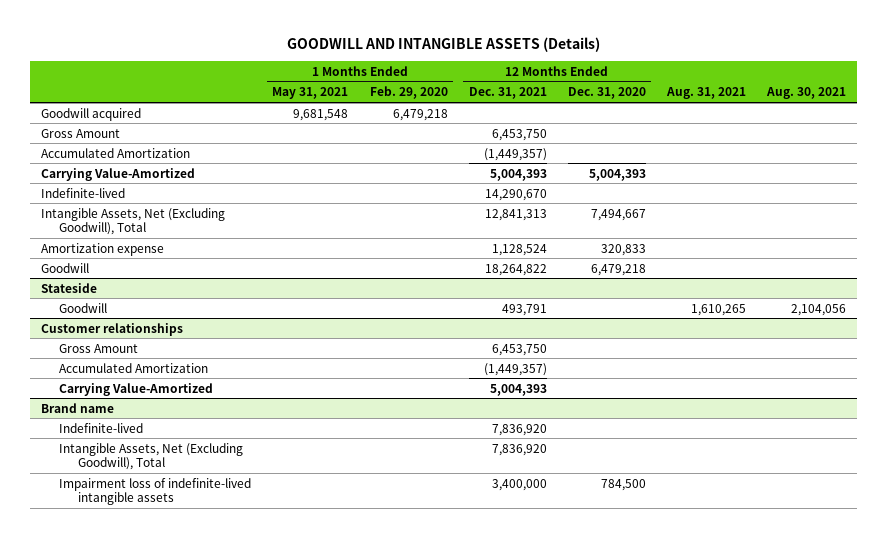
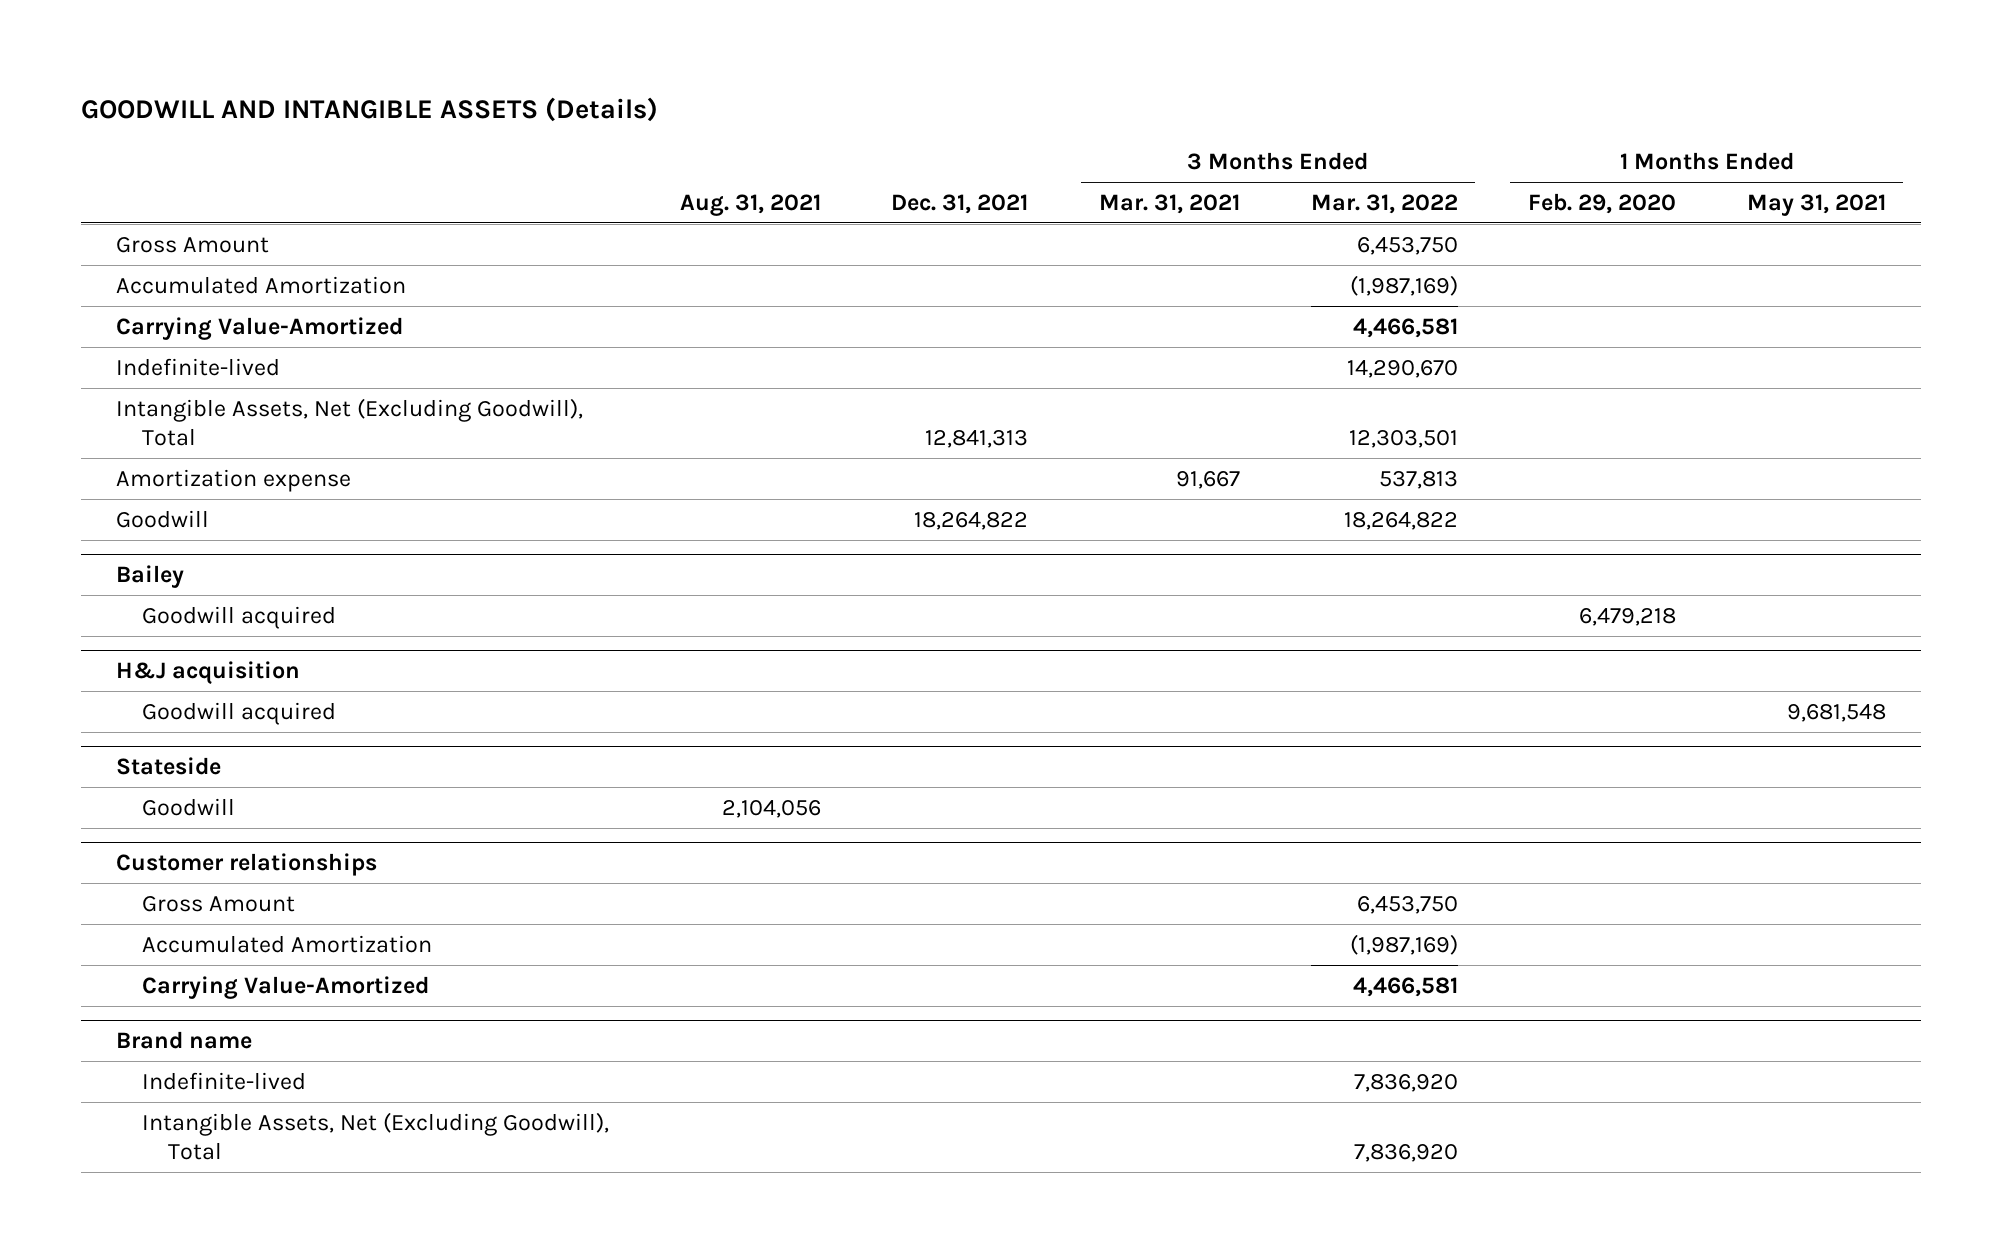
- | 1 Months Ended May 31, 2021 | 1 Months Ended Feb. 29, 2020 | 12 Months Ended Dec. 31, 2021 | 12 Months Ended Dec. 31, 2020 | Aug. 31, 2021 | Aug. 30, 2021
+ | Aug. 31, 2021 | Dec. 31, 2021 | 3 Months Ended Mar. 31, 2021 | 3 Months Ended Mar. 31, 2022 | 1 Months Ended Feb. 29, 2020 | 1 Months Ended May 31, 2021
- Goodwill acquired | 9,681,548 | 6,479,218 | | | |
+ Bailey
+ Goodwill acquired | | | | | 6,479,218 |
+ H&J acquisition
+ Goodwill acquired | | | | | | 9,681,548
@ Stateside
- Goodwill | | | 493,791 | | 1,610,265 | 2,104,056
+ Goodwill | 2,104,056 | | | | |
@ Brand name
- Impairment loss of indefinite-lived intangible assets | | | 3,400,000 | 784,500 | |

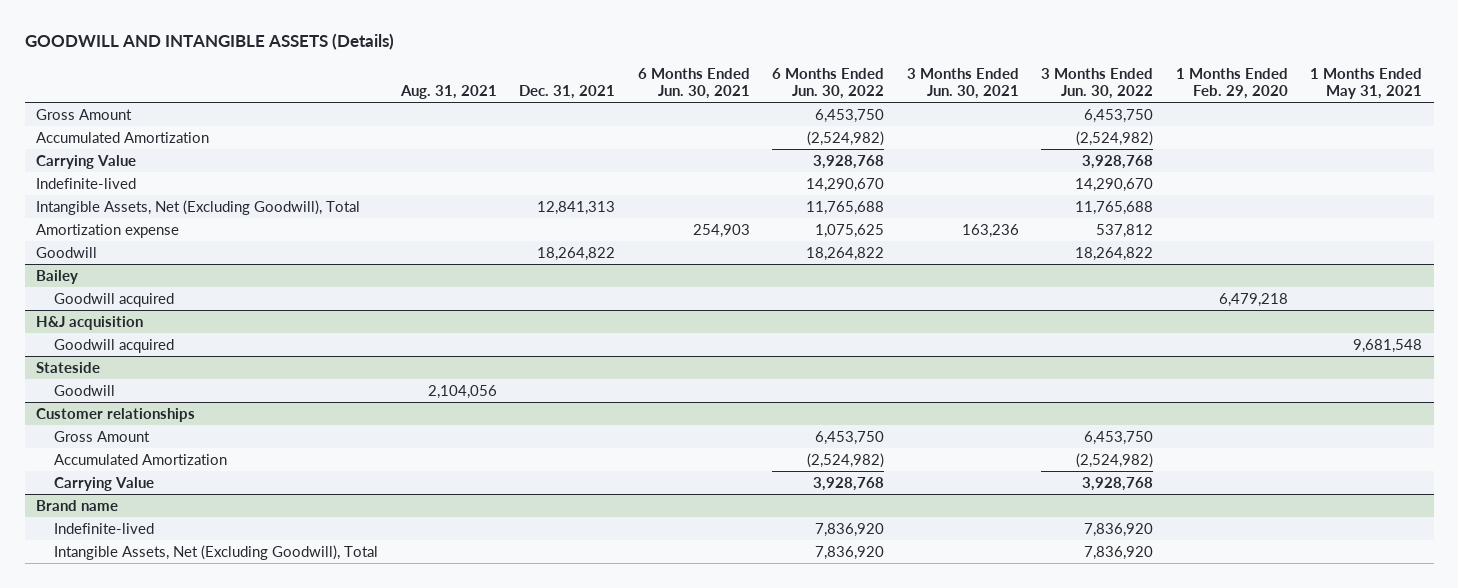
- | Aug. 31, 2021 | Dec. 31, 2021 | 3 Months Ended Mar. 31, 2021 | 3 Months Ended Mar. 31, 2022 | 1 Months Ended Feb. 29, 2020 | 1 Months Ended May 31, 2021
+ | Aug. 31, 2021 | Dec. 31, 2021 | 6 Months Ended Jun. 30, 2021 | 6 Months Ended Jun. 30, 2022 | 3 Months Ended Jun. 30, 2021 | 3 Months Ended Jun. 30, 2022 | 1 Months Ended Feb. 29, 2020 | 1 Months Ended May 31, 2021
- Carrying Value-Amortized | | | | 4,466,581 | |
+ Carrying Value | | | | 3,928,768 | | 3,928,768 | |
@ Customer relationships
- Carrying Value-Amortized | | | | 4,466,581 | |
+ Carrying Value | | | | 3,928,768 | | 3,928,768 | |

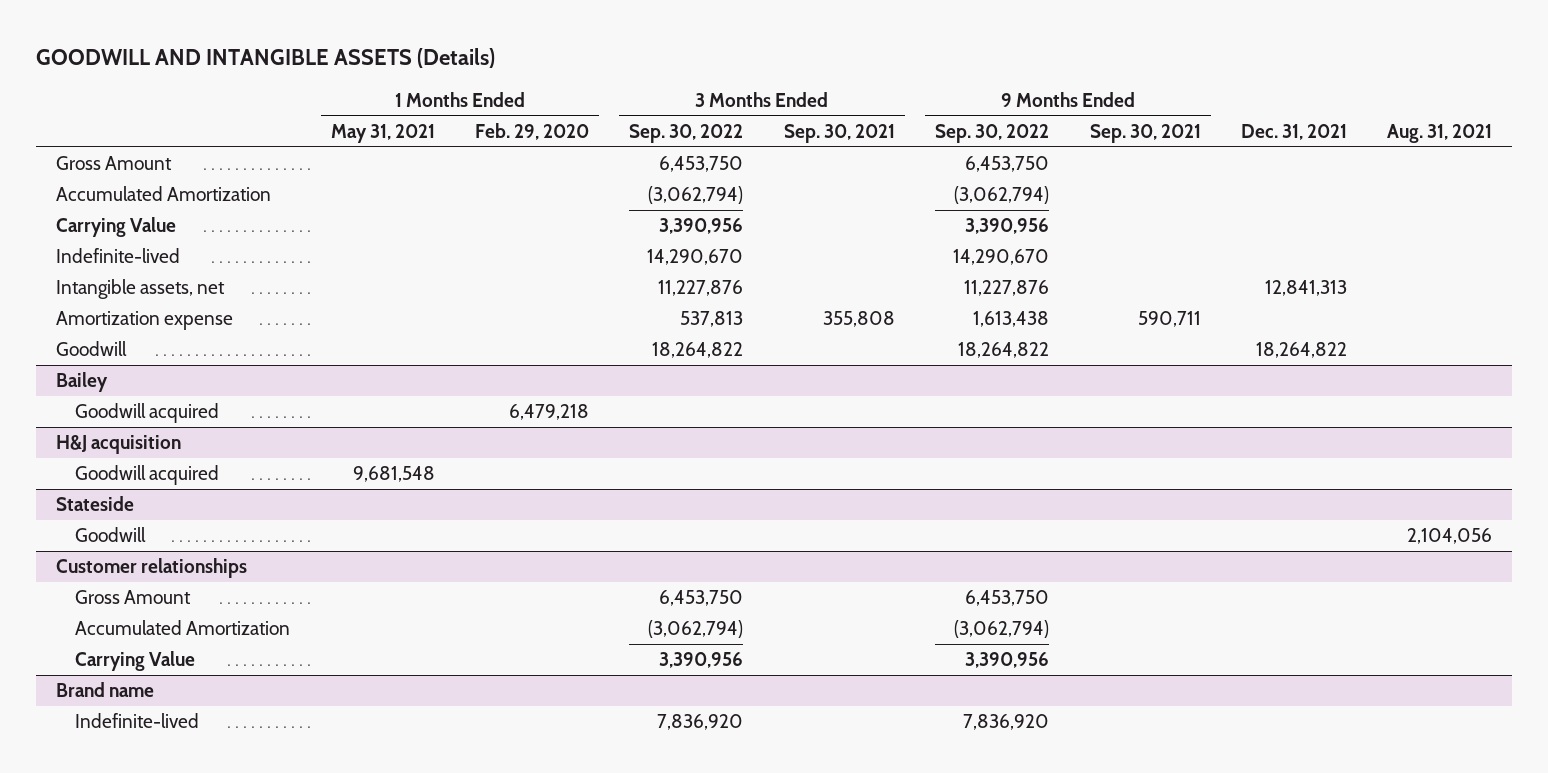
- | Aug. 31, 2021 | Dec. 31, 2021 | 6 Months Ended Jun. 30, 2021 | 6 Months Ended Jun. 30, 2022 | 3 Months Ended Jun. 30, 2021 | 3 Months Ended Jun. 30, 2022 | 1 Months Ended Feb. 29, 2020 | 1 Months Ended May 31, 2021
+ | 1 Months Ended May 31, 2021 | 1 Months Ended Feb. 29, 2020 | 3 Months Ended Sep. 30, 2022 | 3 Months Ended Sep. 30, 2021 | 9 Months Ended Sep. 30, 2022 | 9 Months Ended Sep. 30, 2021 | Dec. 31, 2021 | Aug. 31, 2021
- Intangible Assets, Net (Excluding Goodwill), Total | | 12,841,313 | | 11,765,688 | | 11,765,688 | |
+ Intangible assets, net | | | 11,227,876 | | 11,227,876 | | 12,841,313 |
@ Brand name
- Intangible Assets, Net (Excluding Goodwill), Total | | | | 7,836,920 | | 7,836,920 | |

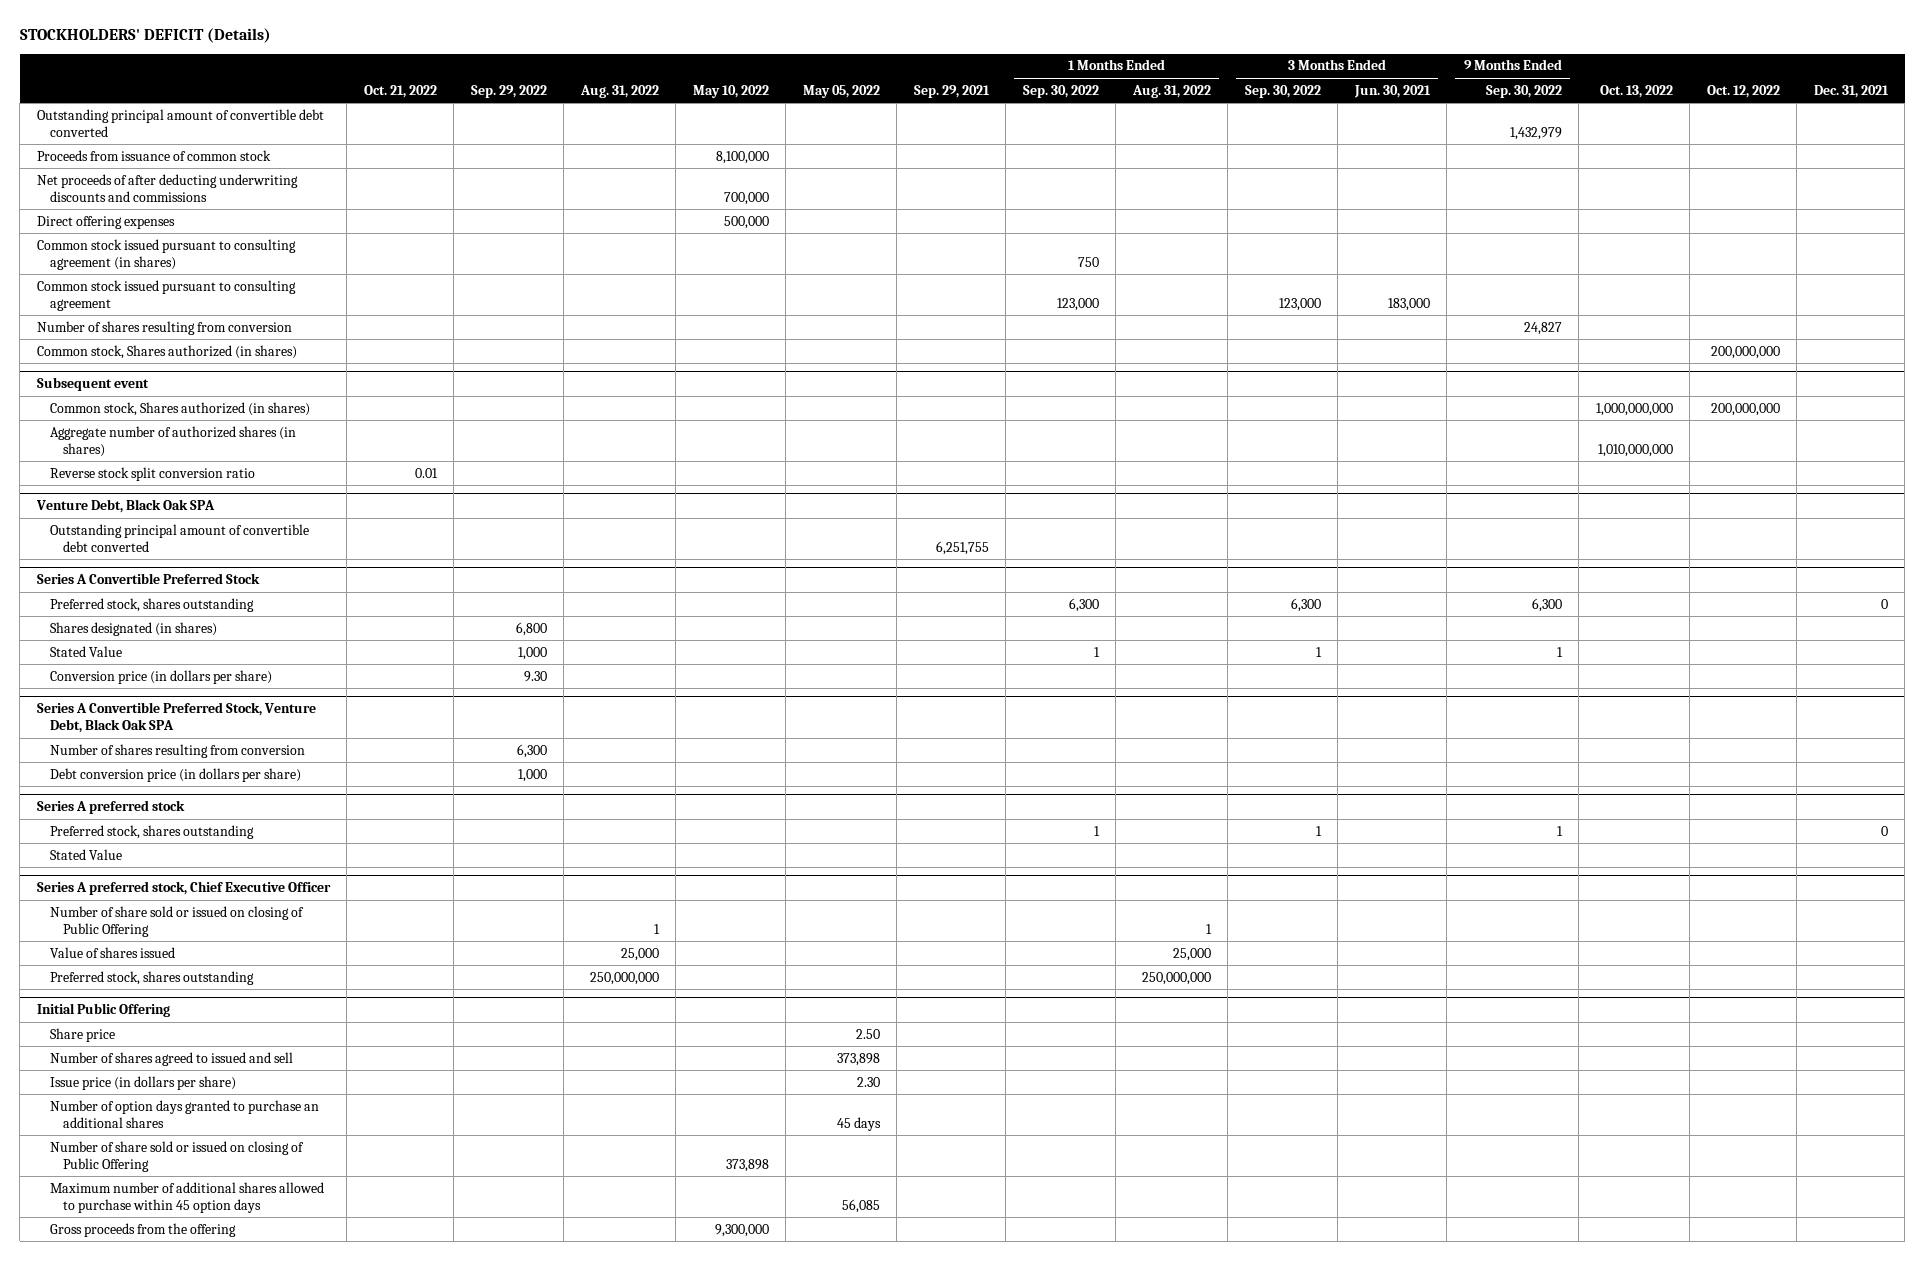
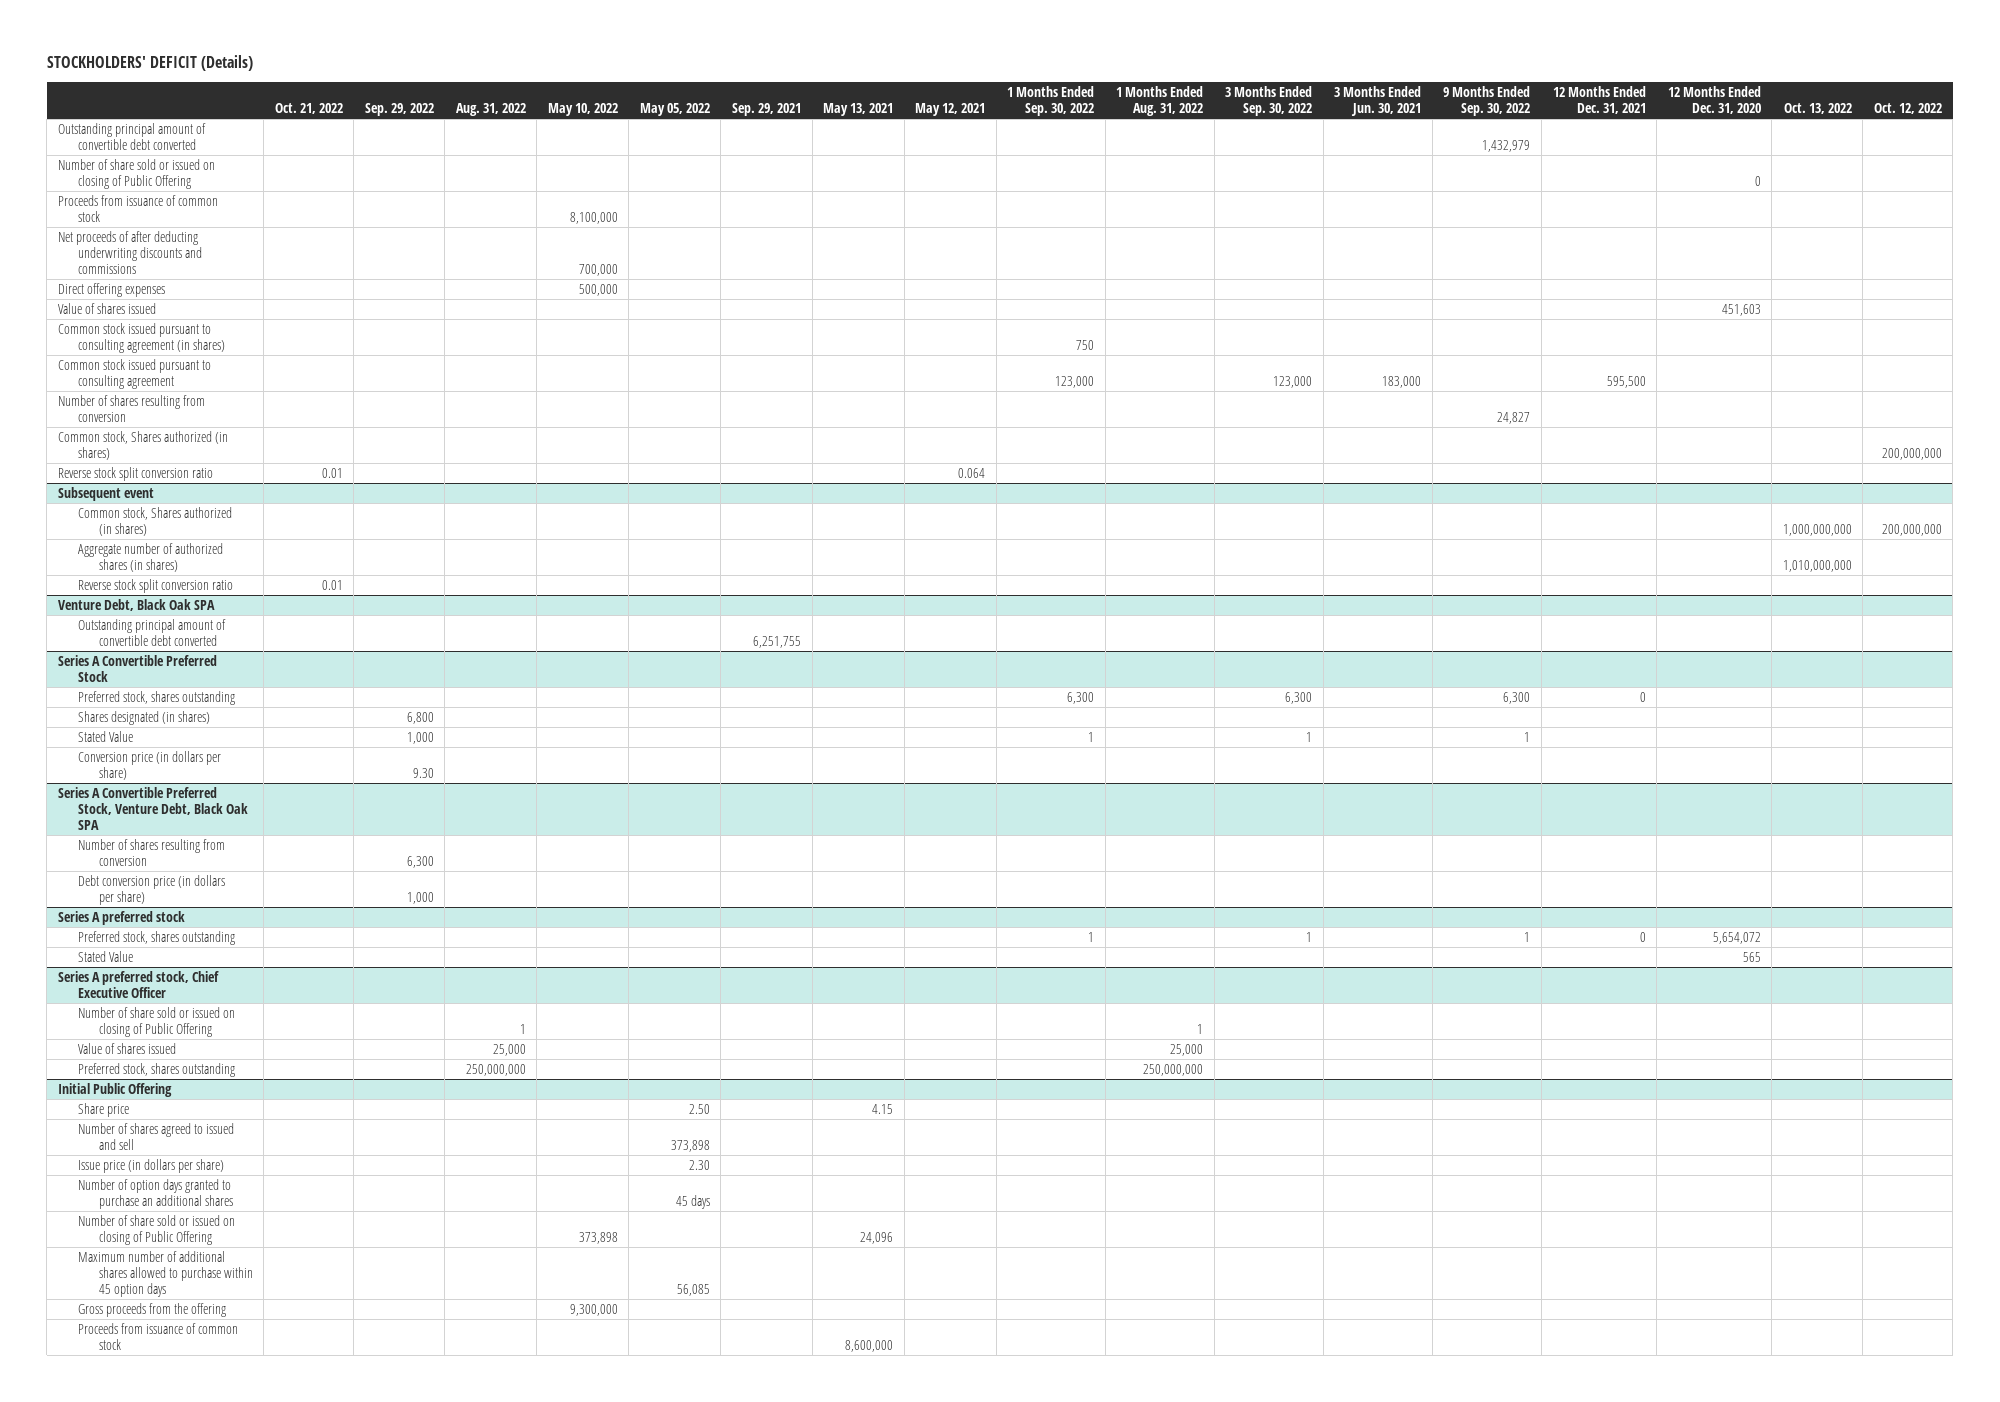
- | Oct. 21, 2022 | Sep. 29, 2022 | Aug. 31, 2022 | May 10, 2022 | May 05, 2022 | Sep. 29, 2021 | 1 Months Ended Sep. 30, 2022 | 1 Months Ended Aug. 31, 2022 | 3 Months Ended Sep. 30, 2022 | 3 Months Ended Jun. 30, 2021 | 9 Months Ended Sep. 30, 2022 | Oct. 13, 2022 | Oct. 12, 2022 | Dec. 31, 2021
+ | Oct. 21, 2022 | Sep. 29, 2022 | Aug. 31, 2022 | May 10, 2022 | May 05, 2022 | Sep. 29, 2021 | May 13, 2021 | May 12, 2021 | 1 Months Ended Sep. 30, 2022 | 1 Months Ended Aug. 31, 2022 | 3 Months Ended Sep. 30, 2022 | 3 Months Ended Jun. 30, 2021 | 9 Months Ended Sep. 30, 2022 | 12 Months Ended Dec. 31, 2021 | 12 Months Ended Dec. 31, 2020 | Oct. 13, 2022 | Oct. 12, 2022
+ Number of share sold or issued on closing of Public Offering | | | | | | | | | | | | | | | 0 | |
+ Value of shares issued | | | | | | | | | | | | | | | 451,603 | |
+ Reverse stock split conversion ratio | 0.01 | | | | | | | 0.064 | | | | | | | | |
@ Initial Public Offering
+ Proceeds from issuance of common stock | | | | | | | 8,600,000 | | | | | | | | | |

